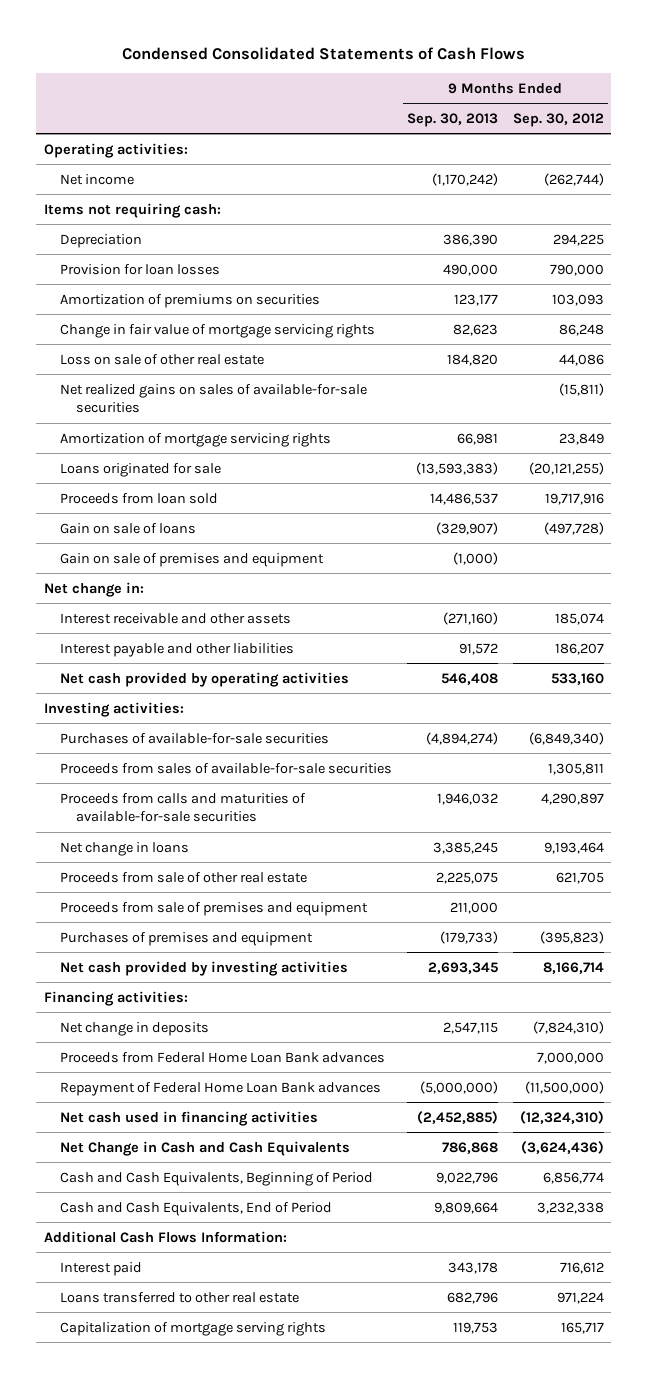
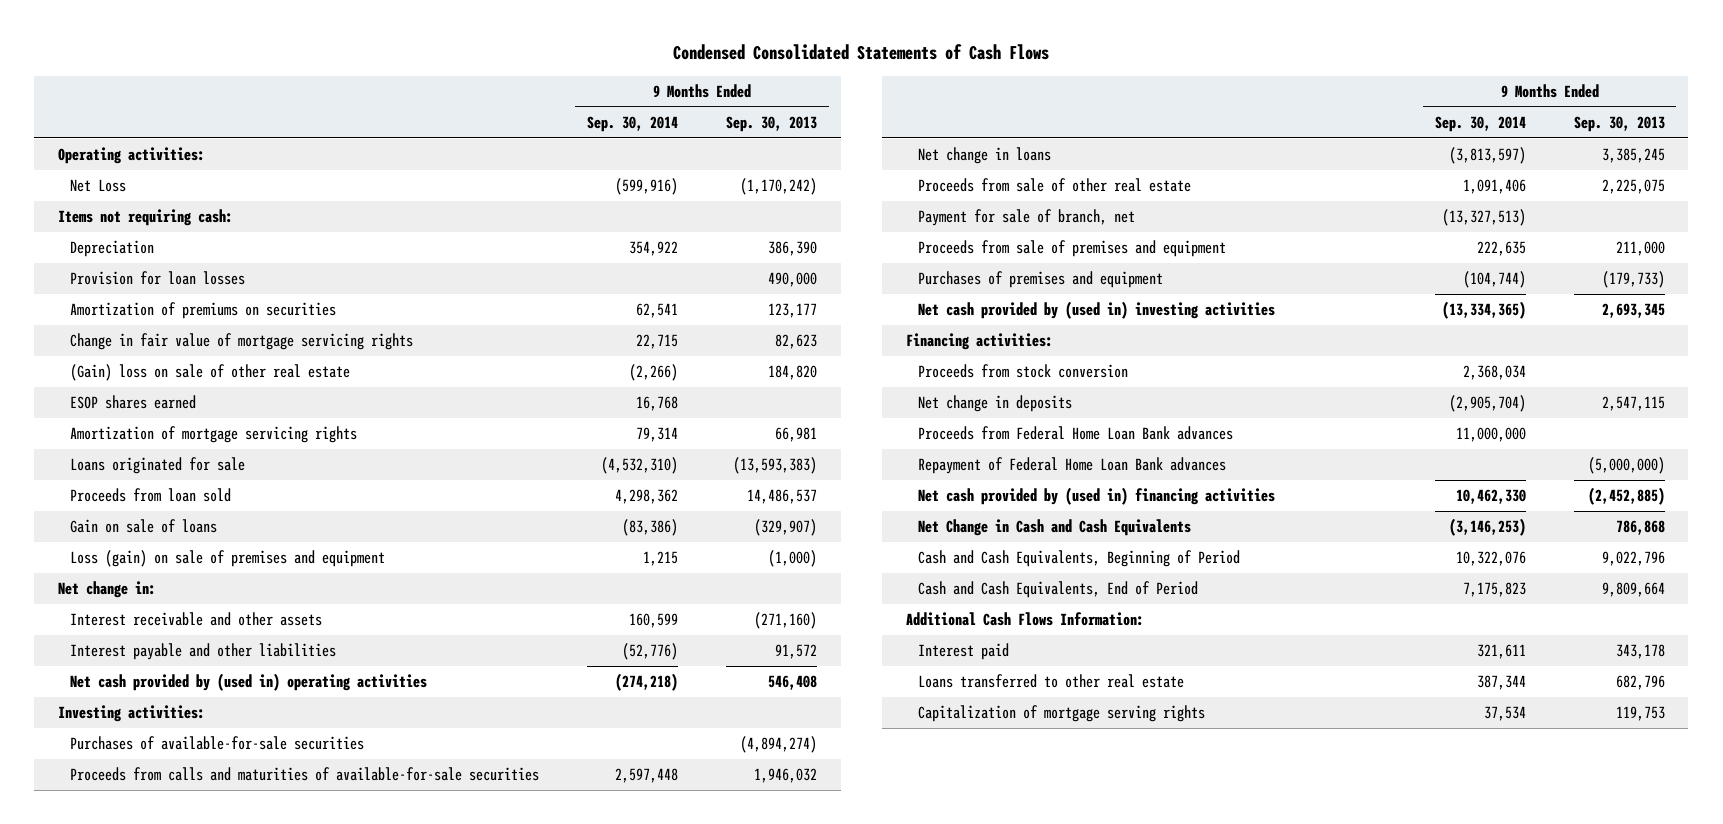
- | 9 Months Ended Sep. 30, 2013 | 9 Months Ended Sep. 30, 2012
+ | 9 Months Ended Sep. 30, 2014 | 9 Months Ended Sep. 30, 2013
- Net income | (1,170,242) | (262,744)
+ Net Loss | (599,916) | (1,170,242)
- Loss on sale of other real estate | 184,820 | 44,086
- Net realized gains on sales of available-for-sale securities | | (15,811)
+ (Gain) loss on sale of other real estate | (2,266) | 184,820
+ ESOP shares earned | 16,768 |
- Gain on sale of premises and equipment | (1,000) |
+ Loss (gain) on sale of premises and equipment | 1,215 | (1,000)
- Net cash provided by operating activities | 546,408 | 533,160
+ Net cash provided by (used in) operating activities | (274,218) | 546,408
- Proceeds from sales of available-for-sale securities | | 1,305,811
+ Payment for sale of branch, net | (13,327,513) |
- Net cash provided by investing activities | 2,693,345 | 8,166,714
+ Net cash provided by (used in) investing activities | (13,334,365) | 2,693,345
+ Proceeds from stock conversion | 2,368,034 |
- Net cash used in financing activities | (2,452,885) | (12,324,310)
+ Net cash provided by (used in) financing activities | 10,462,330 | (2,452,885)

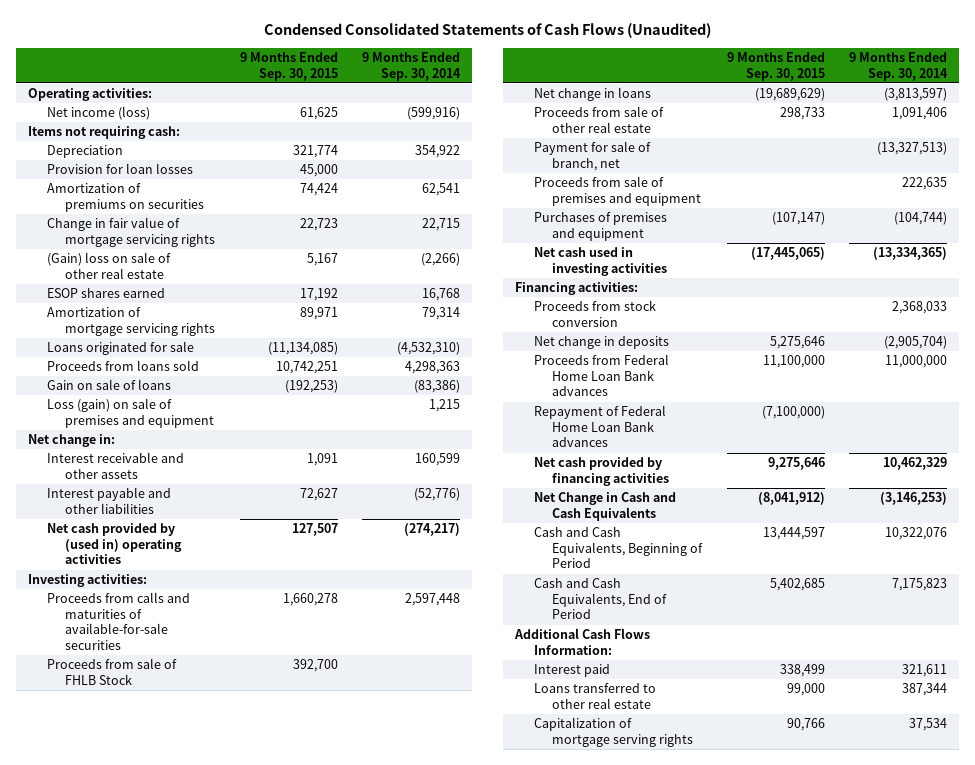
- Condensed Consolidated Statements of Cash Flows
+ Condensed Consolidated Statements of Cash Flows (Unaudited)
- | 9 Months Ended Sep. 30, 2014 | 9 Months Ended Sep. 30, 2013
+ | 9 Months Ended Sep. 30, 2015 | 9 Months Ended Sep. 30, 2014
- Net Loss | (599,916) | (1,170,242)
+ Net income (loss) | 61,625 | (599,916)
- Proceeds from loan sold | 4,298,362 | 14,486,537
+ Proceeds from loans sold | 10,742,251 | 4,298,363
- Net cash provided by (used in) operating activities | (274,218) | 546,408
+ Net cash provided by (used in) operating activities | 127,507 | (274,217)
- Purchases of available-for-sale securities | | (4,894,274)
+ Proceeds from sale of FHLB Stock | 392,700 |
- Net cash provided by (used in) investing activities | (13,334,365) | 2,693,345
+ Net cash used in investing activities | (17,445,065) | (13,334,365)
- Proceeds from stock conversion | 2,368,034 |
+ Proceeds from stock conversion | | 2,368,033
- Net cash provided by (used in) financing activities | 10,462,330 | (2,452,885)
+ Net cash provided by financing activities | 9,275,646 | 10,462,329

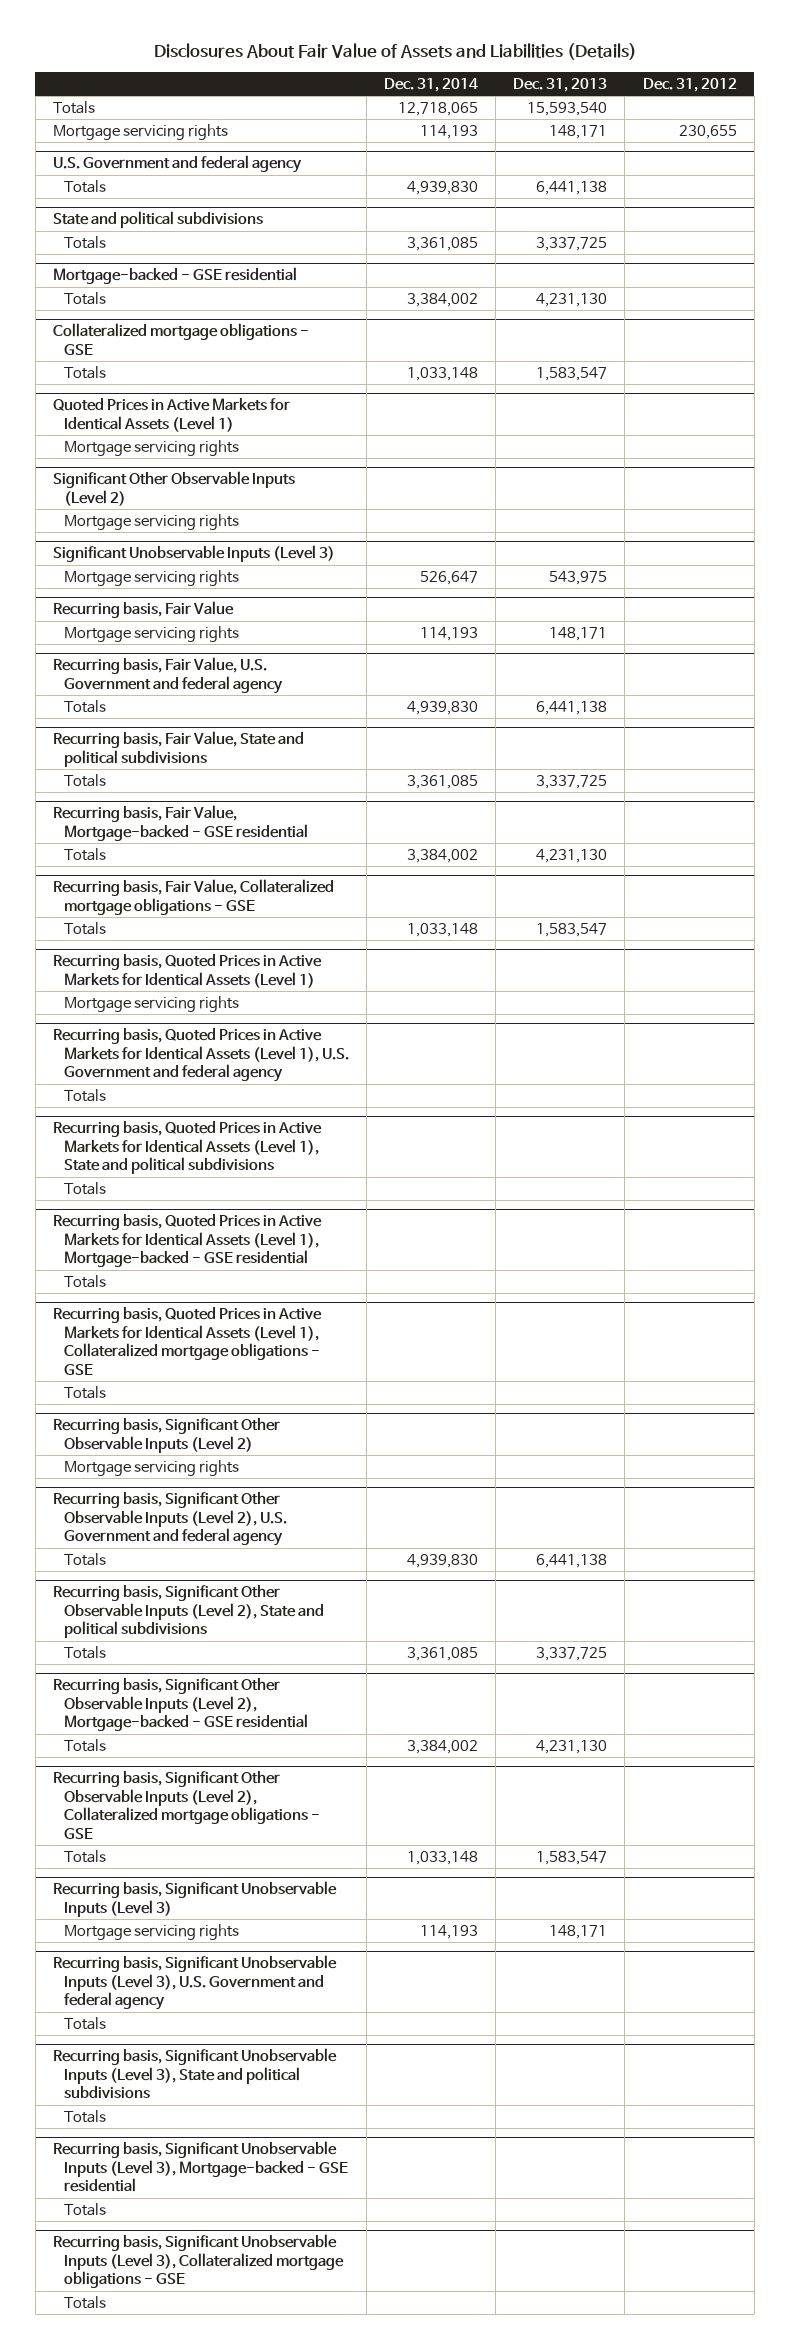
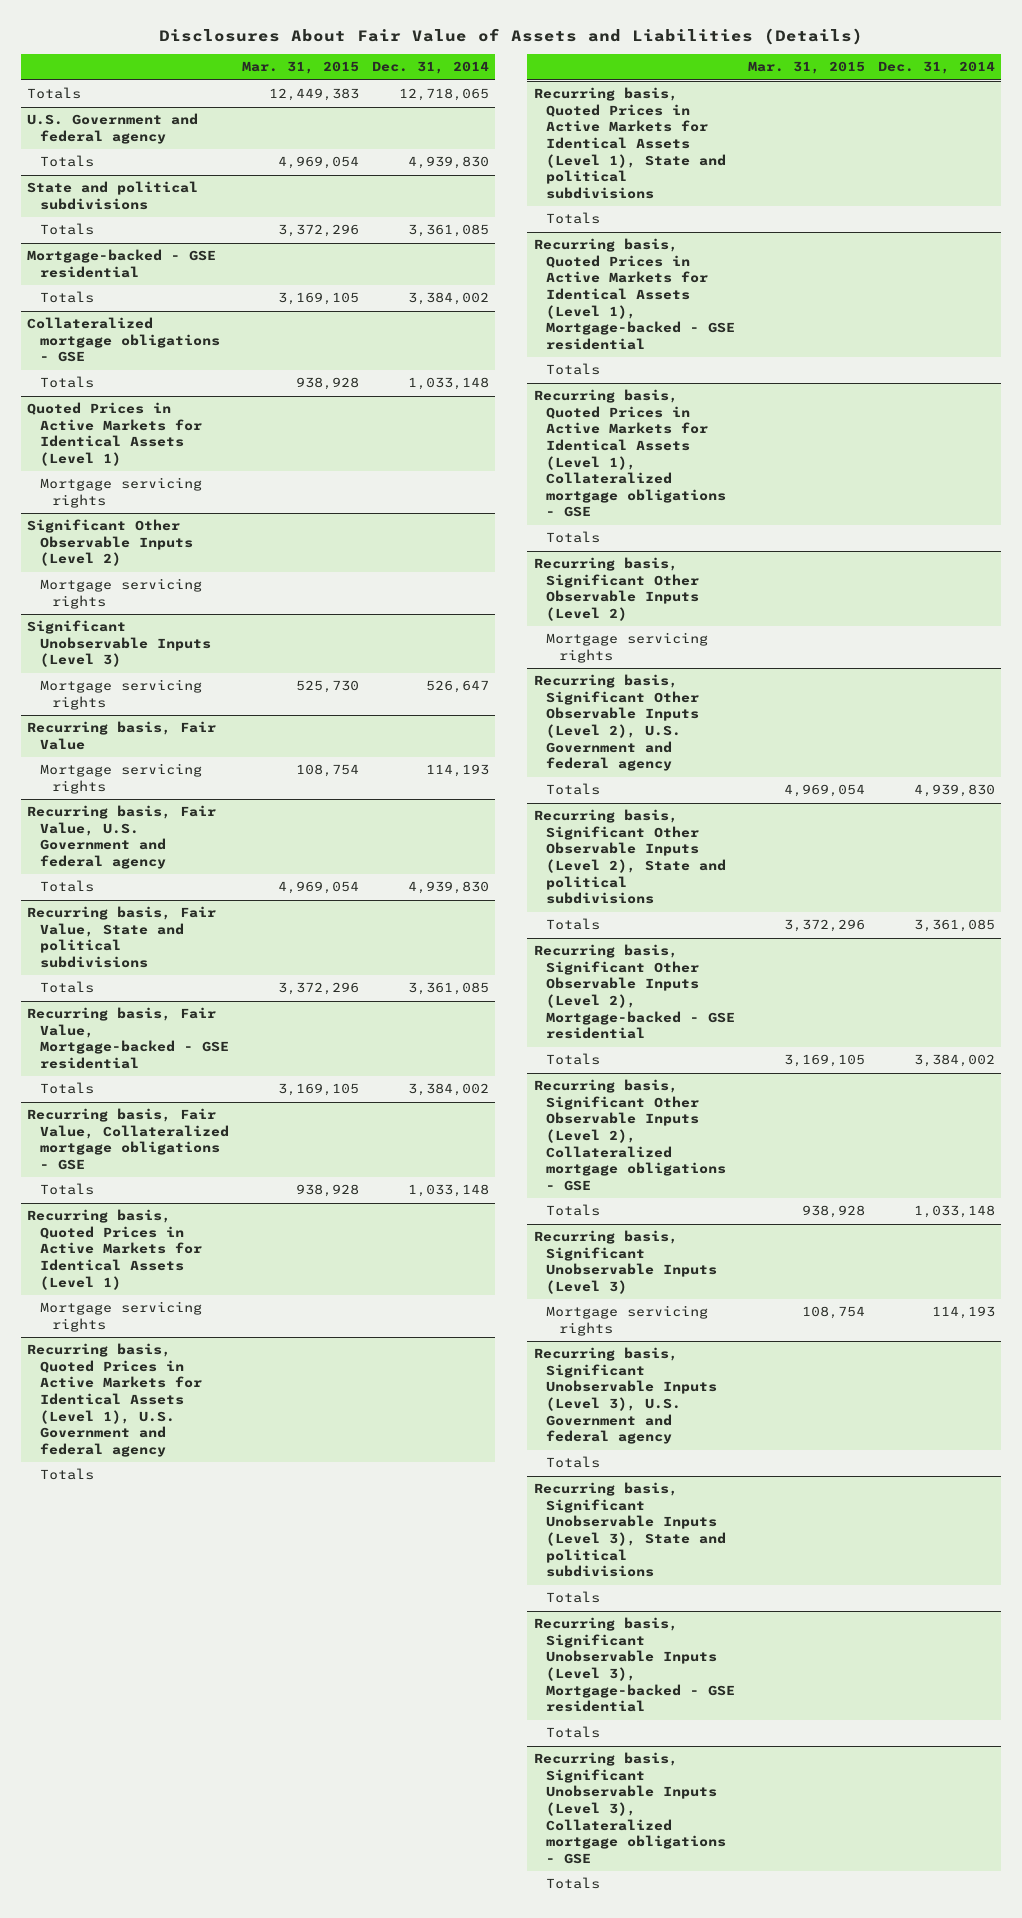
- | Dec. 31, 2014 | Dec. 31, 2013 | Dec. 31, 2012
+ | Mar. 31, 2015 | Dec. 31, 2014
- Mortgage servicing rights | 114,193 | 148,171 | 230,655

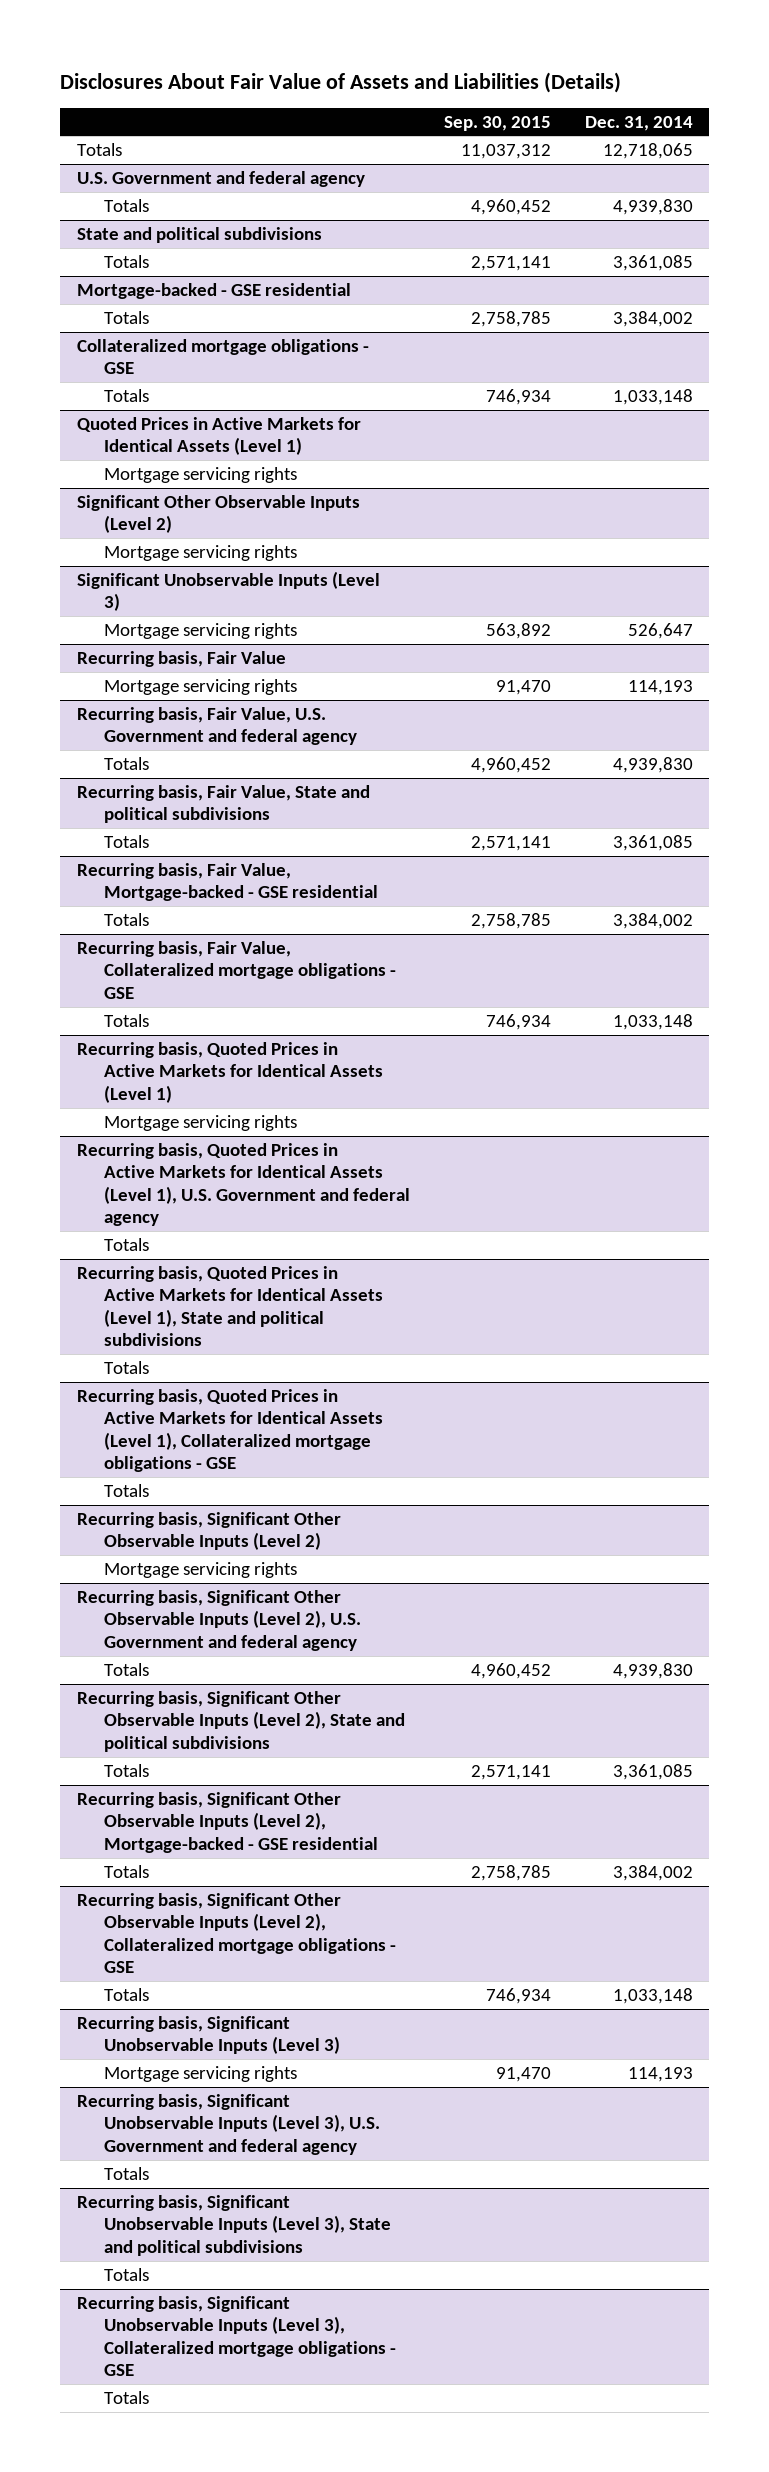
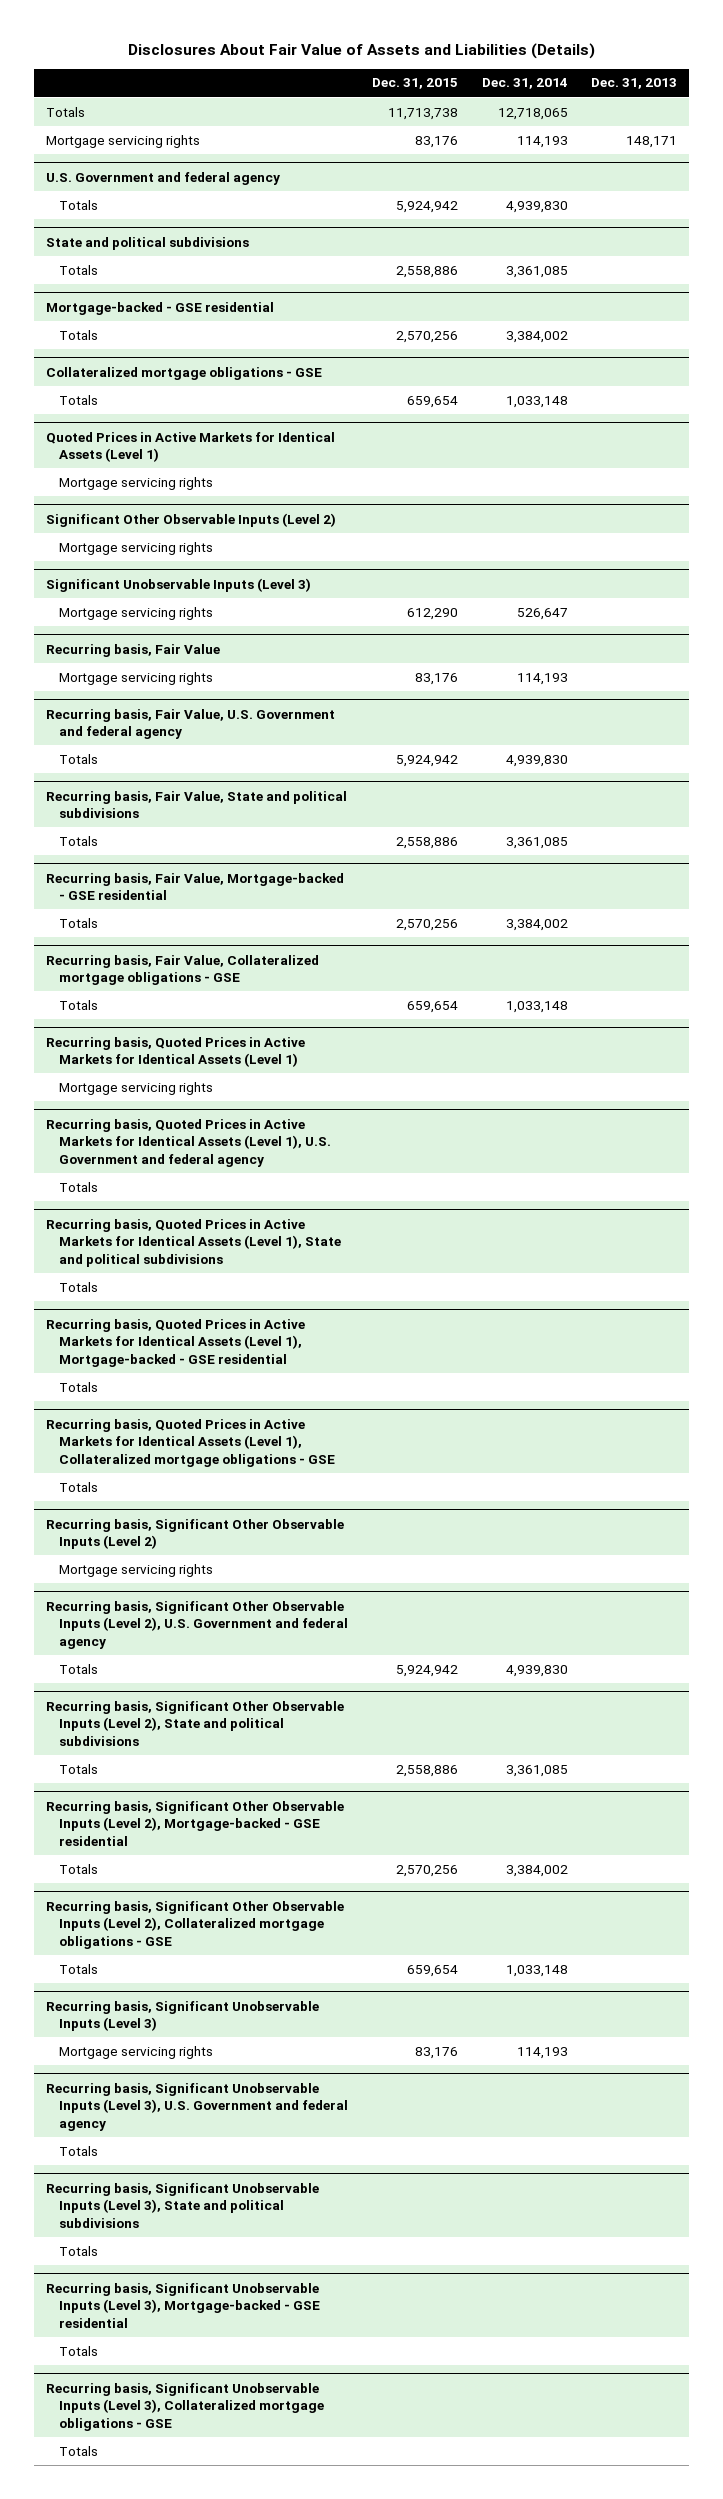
- | Sep. 30, 2015 | Dec. 31, 2014
+ | Dec. 31, 2015 | Dec. 31, 2014 | Dec. 31, 2013
+ Mortgage servicing rights | 83,176 | 114,193 | 148,171
+ Recurring basis, Quoted Prices in Active Markets for Identical Assets (Level 1), Mortgage-backed - GSE residential
+ Totals
+ Recurring basis, Significant Unobservable Inputs (Level 3), Mortgage-backed - GSE residential
+ Totals

